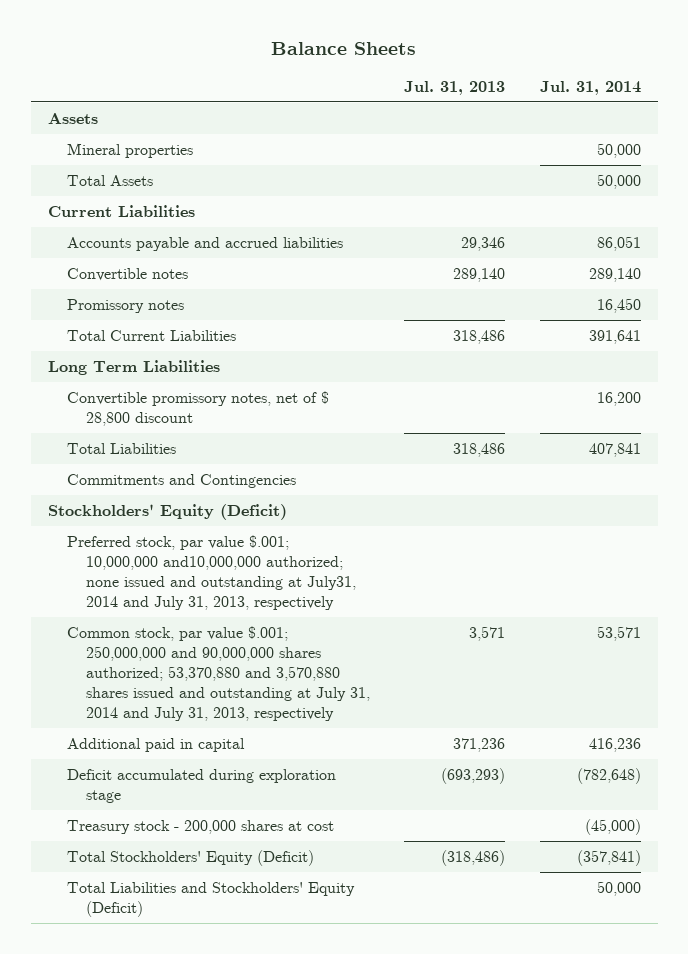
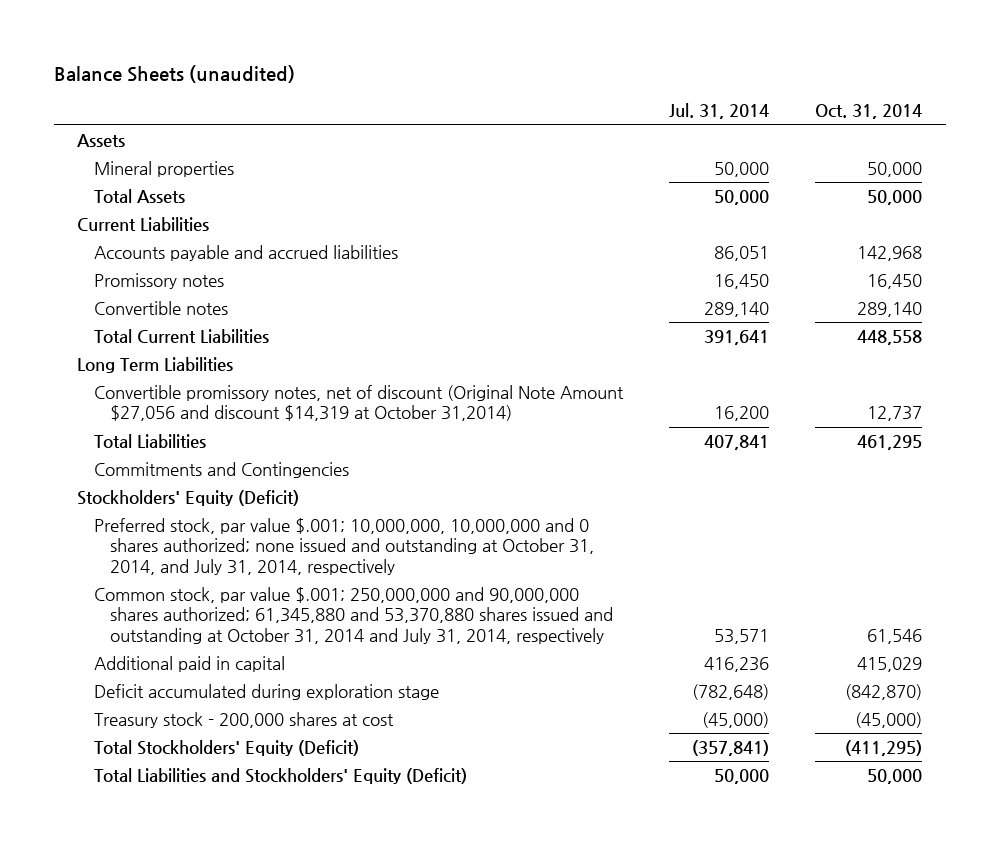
- Balance Sheets
+ Balance Sheets (unaudited)
- | Jul. 31, 2013 | Jul. 31, 2014
+ | Jul. 31, 2014 | Oct. 31, 2014
moved down: Convertible notes | 289,140 | 289,140
- Convertible promissory notes, net of $ 28,800 discount | | 16,200
+ Convertible promissory notes, net of discount (Original Note Amount $27,056 and discount $14,319 at October 31,2014) | 16,200 | 12,737
- Preferred stock, par value $.001; 10,000,000 and10,000,000 authorized; none issued and outstanding at July31, 2014 and July 31, 2013, respectively
- Common stock, par value $.001; 250,000,000 and 90,000,000 shares authorized; 53,370,880 and 3,570,880 shares issued and outstanding at July 31, 2014 and July 31, 2013, respectively | 3,571 | 53,571
+ Preferred stock, par value $.001; 10,000,000, 10,000,000 and 0 shares authorized; none issued and outstanding at October 31, 2014, and July 31, 2014, respectively
+ Common stock, par value $.001; 250,000,000 and 90,000,000 shares authorized; 61,345,880 and 53,370,880 shares issued and outstanding at October 31, 2014 and July 31, 2014, respectively | 53,571 | 61,546

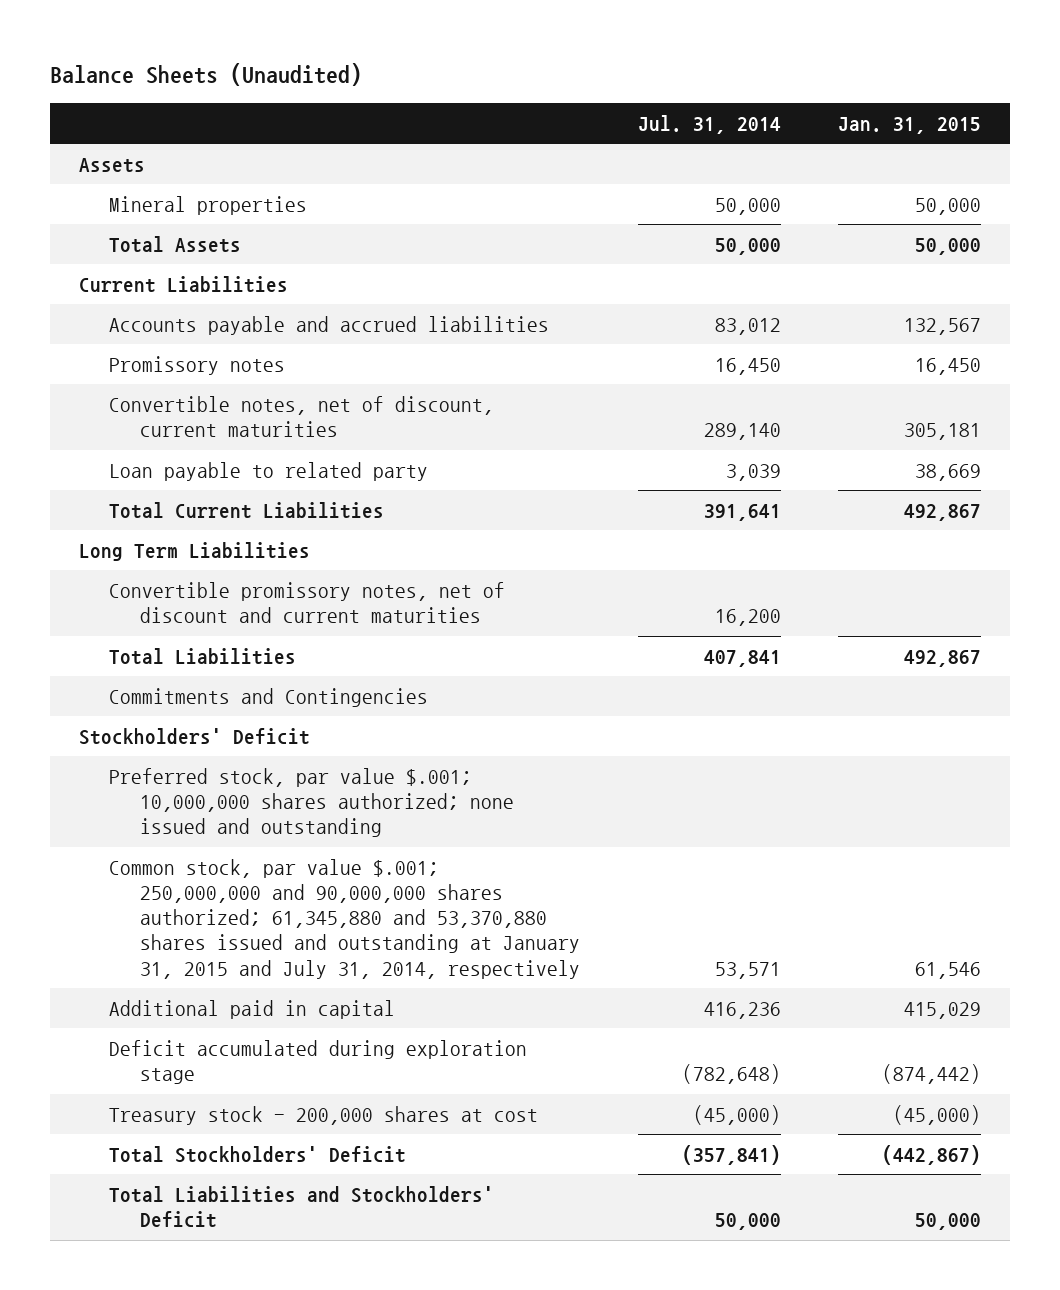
- Balance Sheets (unaudited)
+ Balance Sheets (Unaudited)
- | Jul. 31, 2014 | Oct. 31, 2014
+ | Jul. 31, 2014 | Jan. 31, 2015
- Accounts payable and accrued liabilities | 86,051 | 142,968
+ Accounts payable and accrued liabilities | 83,012 | 132,567
- Convertible notes | 289,140 | 289,140
+ Convertible notes, net of discount, current maturities | 289,140 | 305,181
+ Loan payable to related party | 3,039 | 38,669
- Convertible promissory notes, net of discount (Original Note Amount $27,056 and discount $14,319 at October 31,2014) | 16,200 | 12,737
+ Convertible promissory notes, net of discount and current maturities | 16,200 |
- Stockholders' Equity (Deficit)
- Preferred stock, par value $.001; 10,000,000, 10,000,000 and 0 shares authorized; none issued and outstanding at October 31, 2014, and July 31, 2014, respectively
- Common stock, par value $.001; 250,000,000 and 90,000,000 shares authorized; 61,345,880 and 53,370,880 shares issued and outstanding at October 31, 2014 and July 31, 2014, respectively | 53,571 | 61,546
+ Stockholders' Deficit
+ Preferred stock, par value $.001; 10,000,000 shares authorized; none issued and outstanding
+ Common stock, par value $.001; 250,000,000 and 90,000,000 shares authorized; 61,345,880 and 53,370,880 shares issued and outstanding at January 31, 2015 and July 31, 2014, respectively | 53,571 | 61,546
- Total Stockholders' Equity (Deficit) | (357,841) | (411,295)
- Total Liabilities and Stockholders' Equity (Deficit) | 50,000 | 50,000
+ Total Stockholders' Deficit | (357,841) | (442,867)
+ Total Liabilities and Stockholders' Deficit | 50,000 | 50,000

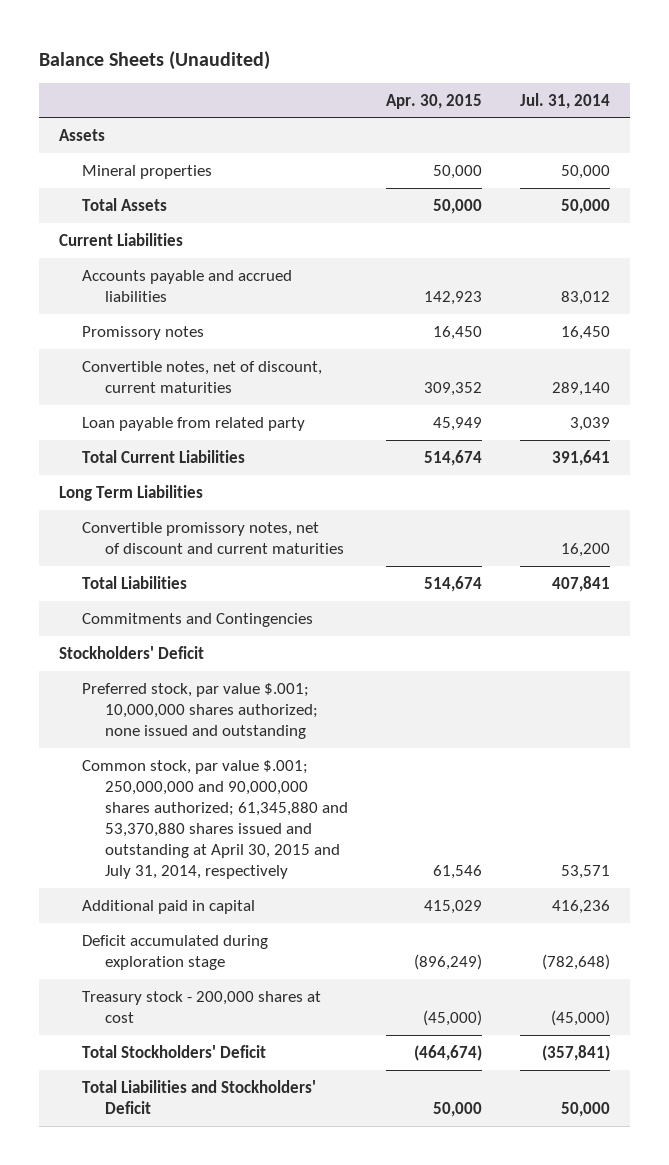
- | Jul. 31, 2014 | Jan. 31, 2015
+ | Apr. 30, 2015 | Jul. 31, 2014
- Loan payable to related party | 3,039 | 38,669
+ Loan payable from related party | 45,949 | 3,039
- Common stock, par value $.001; 250,000,000 and 90,000,000 shares authorized; 61,345,880 and 53,370,880 shares issued and outstanding at January 31, 2015 and July 31, 2014, respectively | 53,571 | 61,546
+ Common stock, par value $.001; 250,000,000 and 90,000,000 shares authorized; 61,345,880 and 53,370,880 shares issued and outstanding at April 30, 2015 and July 31, 2014, respectively | 61,546 | 53,571

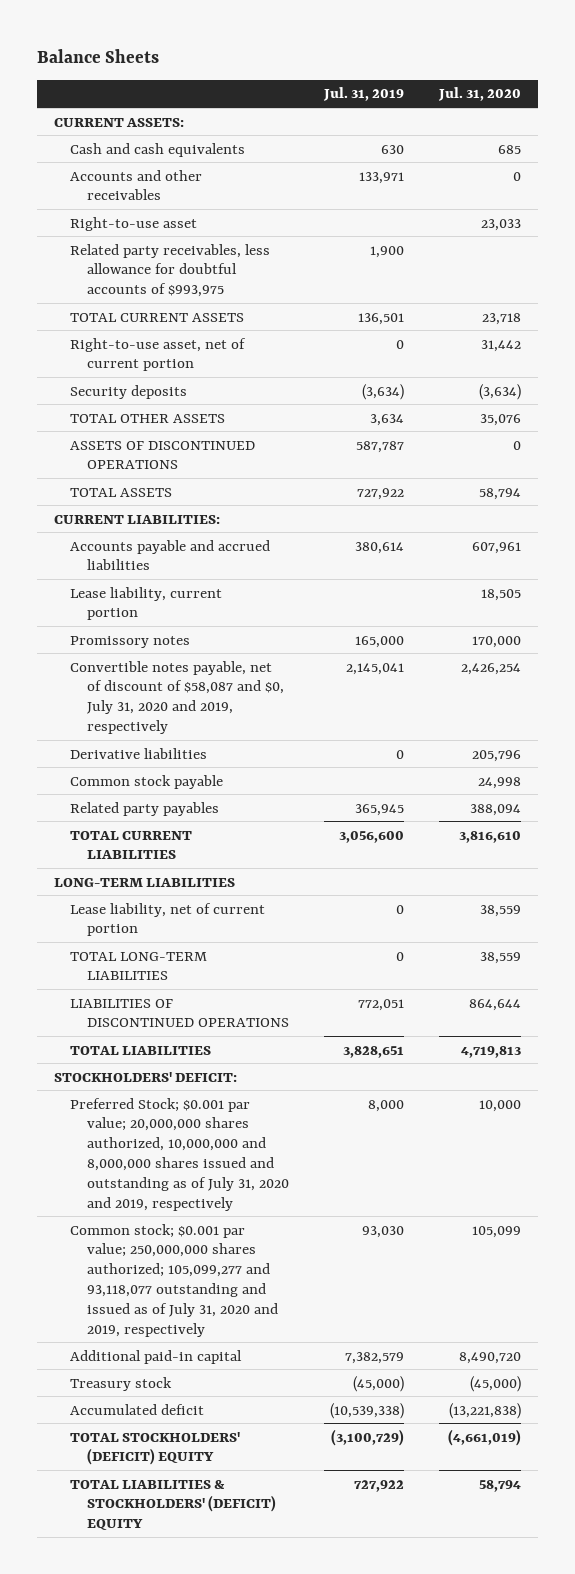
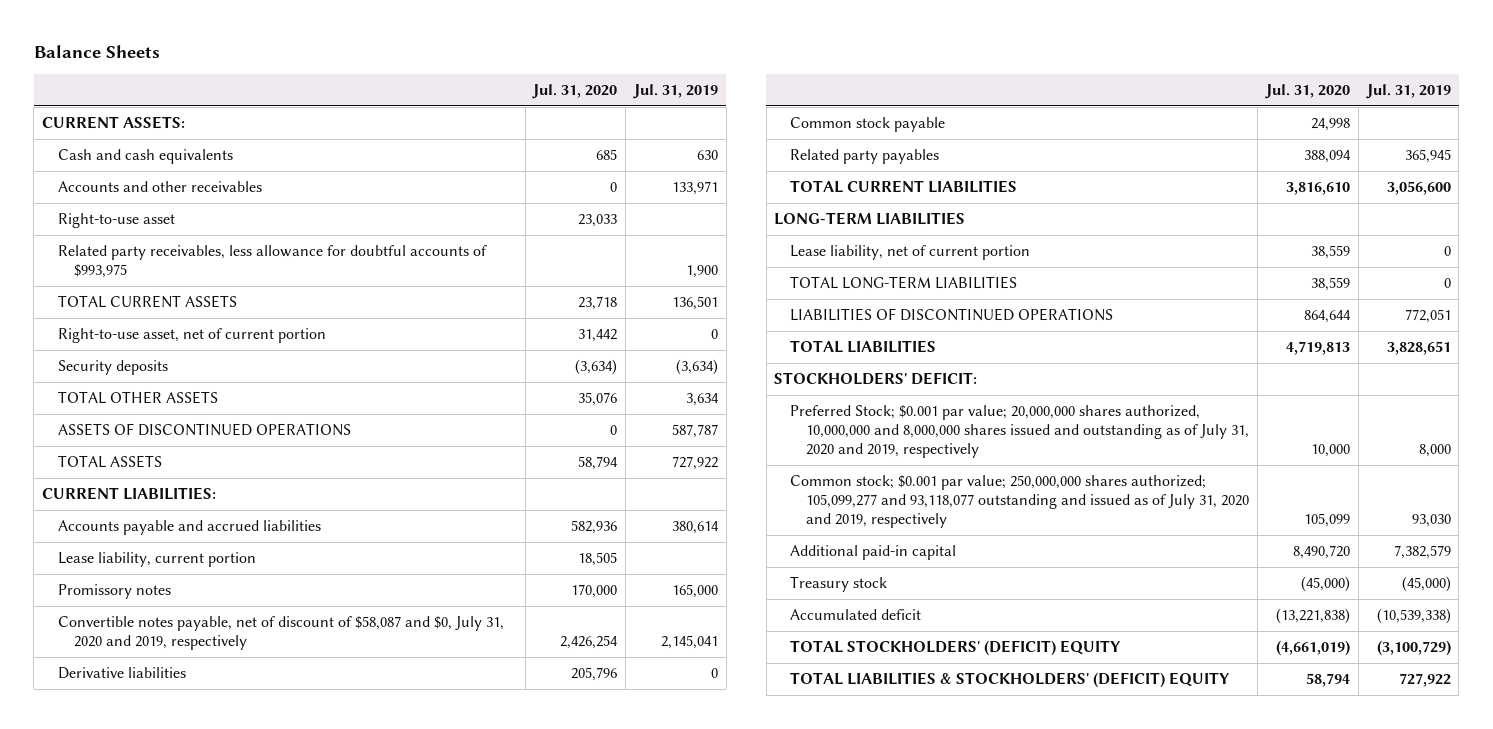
- | Jul. 31, 2019 | Jul. 31, 2020
+ | Jul. 31, 2020 | Jul. 31, 2019
- Accounts payable and accrued liabilities | 380,614 | 607,961
+ Accounts payable and accrued liabilities | 582,936 | 380,614

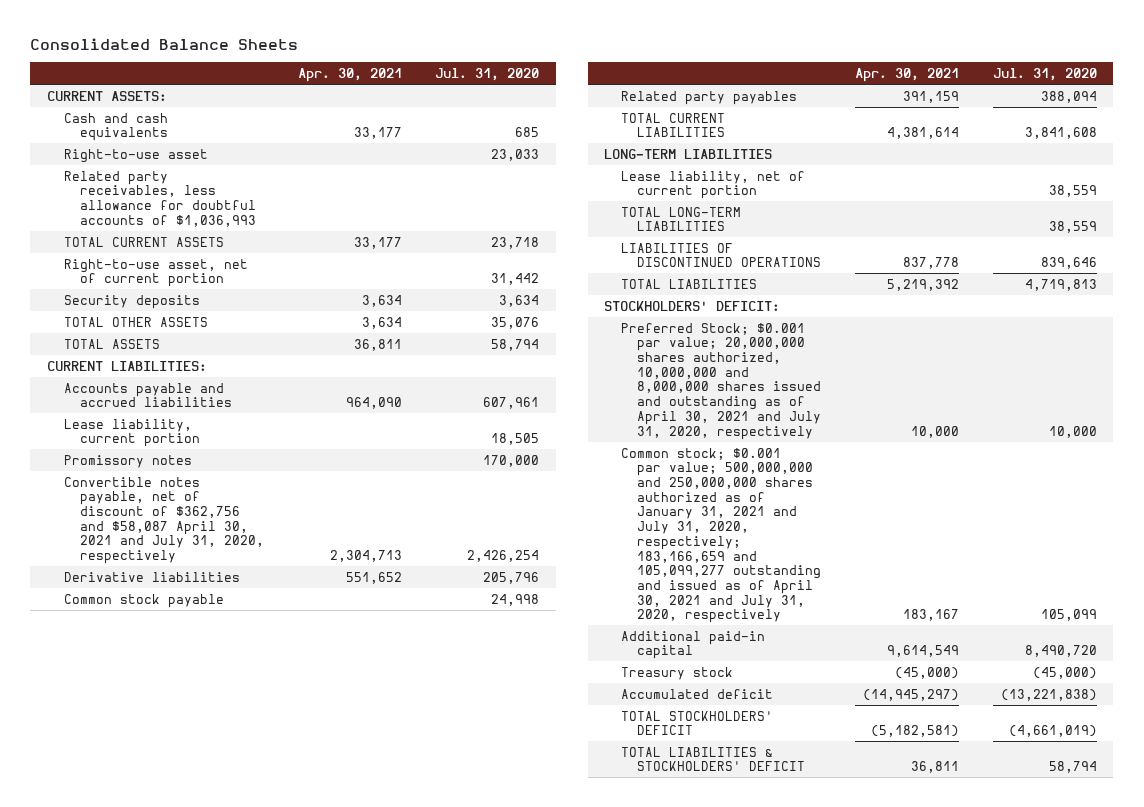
- Balance Sheets
+ Consolidated Balance Sheets
- | Jul. 31, 2020 | Jul. 31, 2019
+ | Apr. 30, 2021 | Jul. 31, 2020
- Accounts and other receivables | 0 | 133,971
- Related party receivables, less allowance for doubtful accounts of $993,975 | | 1,900
+ Related party receivables, less allowance for doubtful accounts of $1,036,993
- Security deposits | (3,634) | (3,634)
+ Security deposits | 3,634 | 3,634
- ASSETS OF DISCONTINUED OPERATIONS | 0 | 587,787
- Accounts payable and accrued liabilities | 582,936 | 380,614
+ Accounts payable and accrued liabilities | 964,090 | 607,961
- Convertible notes payable, net of discount of $58,087 and $0, July 31, 2020 and 2019, respectively | 2,426,254 | 2,145,041
+ Convertible notes payable, net of discount of $362,756 and $58,087 April 30, 2021 and July 31, 2020, respectively | 2,304,713 | 2,426,254
- TOTAL CURRENT LIABILITIES | 3,816,610 | 3,056,600
+ TOTAL CURRENT LIABILITIES | 4,381,614 | 3,841,608
- LIABILITIES OF DISCONTINUED OPERATIONS | 864,644 | 772,051
+ LIABILITIES OF DISCONTINUED OPERATIONS | 837,778 | 839,646
- Preferred Stock; $0.001 par value; 20,000,000 shares authorized, 10,000,000 and 8,000,000 shares issued and outstanding as of July 31, 2020 and 2019, respectively | 10,000 | 8,000
- Common stock; $0.001 par value; 250,000,000 shares authorized; 105,099,277 and 93,118,077 outstanding and issued as of July 31, 2020 and 2019, respectively | 105,099 | 93,030
+ Preferred Stock; $0.001 par value; 20,000,000 shares authorized, 10,000,000 and 8,000,000 shares issued and outstanding as of April 30, 2021 and July 31, 2020, respectively | 10,000 | 10,000
+ Common stock; $0.001 par value; 500,000,000 and 250,000,000 shares authorized as of January 31, 2021 and July 31, 2020, respectively; 183,166,659 and 105,099,277 outstanding and issued as of April 30, 2021 and July 31, 2020, respectively | 183,167 | 105,099
- TOTAL STOCKHOLDERS' (DEFICIT) EQUITY | (4,661,019) | (3,100,729)
- TOTAL LIABILITIES & STOCKHOLDERS' (DEFICIT) EQUITY | 58,794 | 727,922
+ TOTAL STOCKHOLDERS' DEFICIT | (5,182,581) | (4,661,019)
+ TOTAL LIABILITIES & STOCKHOLDERS' DEFICIT | 36,811 | 58,794

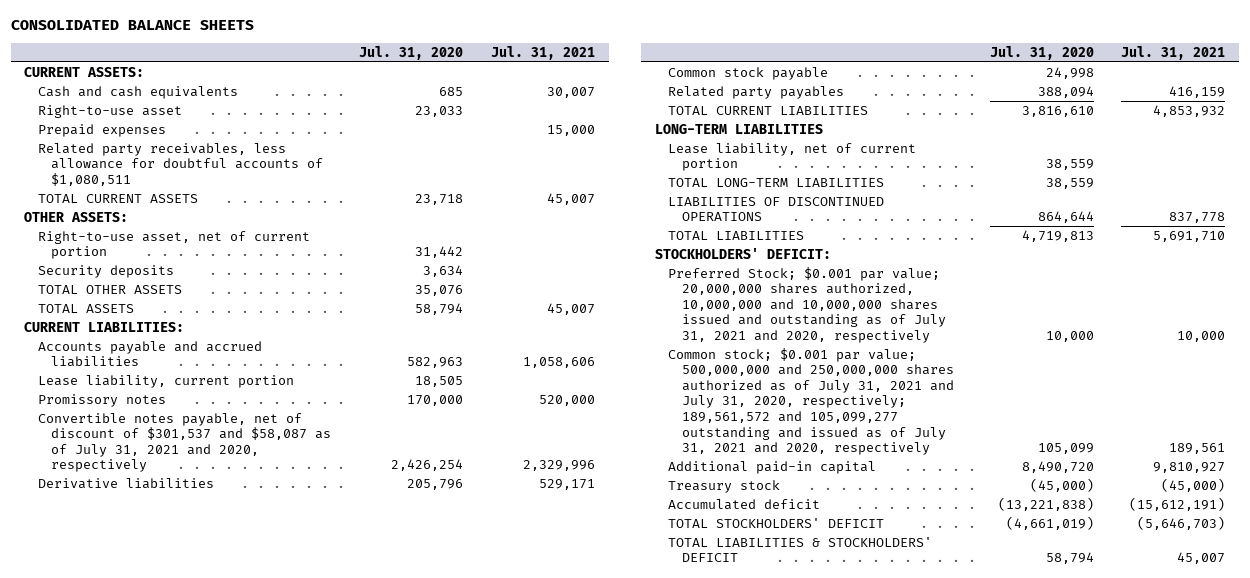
- Consolidated Balance Sheets
+ CONSOLIDATED BALANCE SHEETS
- | Apr. 30, 2021 | Jul. 31, 2020
+ | Jul. 31, 2020 | Jul. 31, 2021
- Related party receivables, less allowance for doubtful accounts of $1,036,993
+ Prepaid expenses | | 15,000
+ Related party receivables, less allowance for doubtful accounts of $1,080,511
+ OTHER ASSETS:
- Accounts payable and accrued liabilities | 964,090 | 607,961
+ Accounts payable and accrued liabilities | 582,963 | 1,058,606
- Convertible notes payable, net of discount of $362,756 and $58,087 April 30, 2021 and July 31, 2020, respectively | 2,304,713 | 2,426,254
+ Convertible notes payable, net of discount of $301,537 and $58,087 as of July 31, 2021 and 2020, respectively | 2,426,254 | 2,329,996
- TOTAL CURRENT LIABILITIES | 4,381,614 | 3,841,608
+ TOTAL CURRENT LIABILITIES | 3,816,610 | 4,853,932
- LIABILITIES OF DISCONTINUED OPERATIONS | 837,778 | 839,646
+ LIABILITIES OF DISCONTINUED OPERATIONS | 864,644 | 837,778
- Preferred Stock; $0.001 par value; 20,000,000 shares authorized, 10,000,000 and 8,000,000 shares issued and outstanding as of April 30, 2021 and July 31, 2020, respectively | 10,000 | 10,000
- Common stock; $0.001 par value; 500,000,000 and 250,000,000 shares authorized as of January 31, 2021 and July 31, 2020, respectively; 183,166,659 and 105,099,277 outstanding and issued as of April 30, 2021 and July 31, 2020, respectively | 183,167 | 105,099
+ Preferred Stock; $0.001 par value; 20,000,000 shares authorized, 10,000,000 and 10,000,000 shares issued and outstanding as of July 31, 2021 and 2020, respectively | 10,000 | 10,000
+ Common stock; $0.001 par value; 500,000,000 and 250,000,000 shares authorized as of July 31, 2021 and July 31, 2020, respectively; 189,561,572 and 105,099,277 outstanding and issued as of July 31, 2021 and 2020, respectively | 105,099 | 189,561

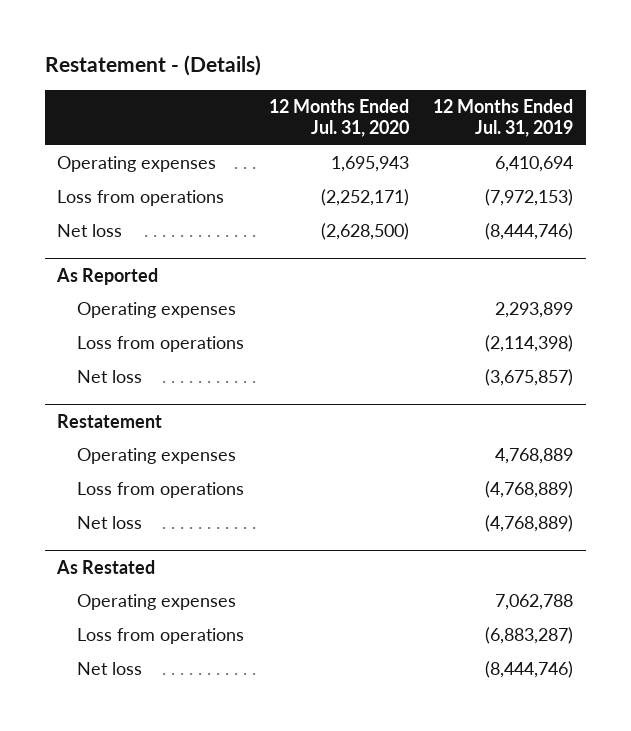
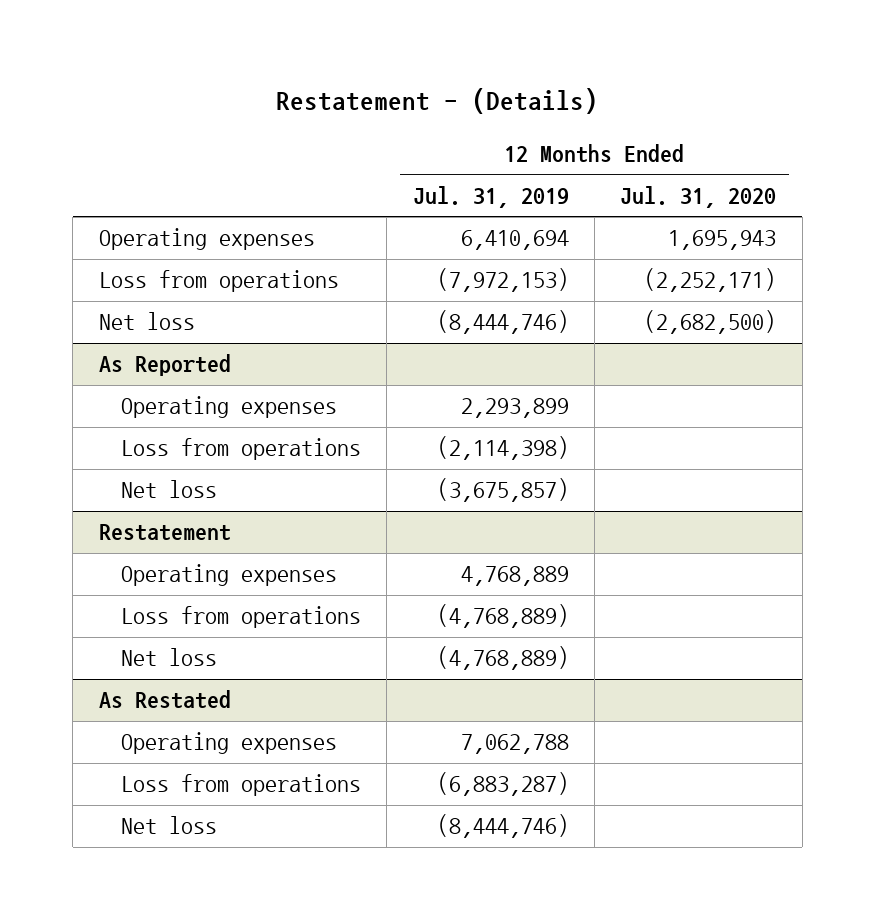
- | 12 Months Ended Jul. 31, 2020 | 12 Months Ended Jul. 31, 2019
+ | 12 Months Ended Jul. 31, 2019 | 12 Months Ended Jul. 31, 2020
- Net loss | (2,628,500) | (8,444,746)
+ Net loss | (8,444,746) | (2,682,500)

